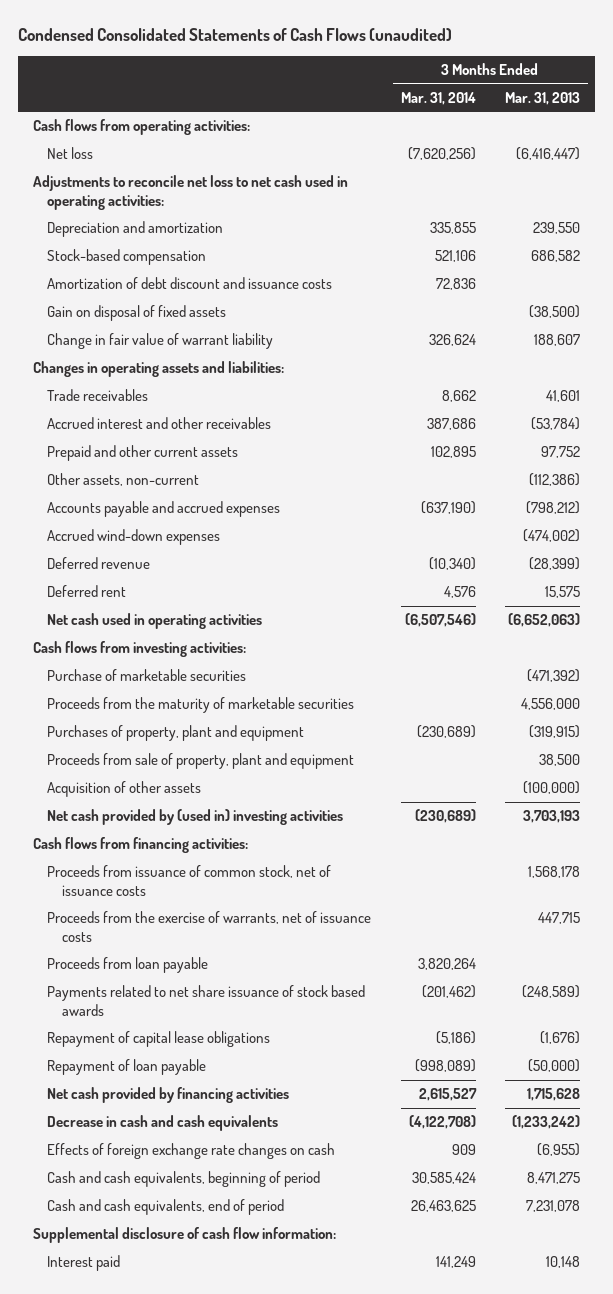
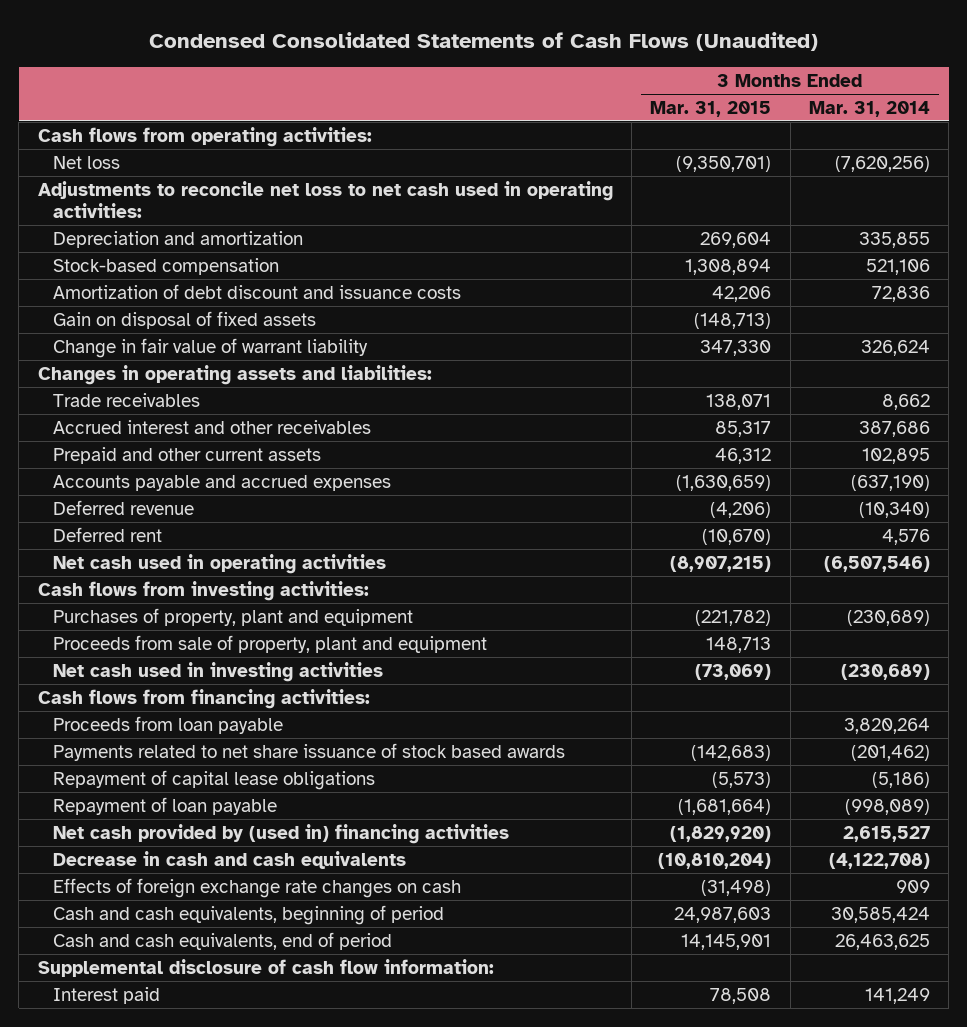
- Condensed Consolidated Statements of Cash Flows (unaudited)
+ Condensed Consolidated Statements of Cash Flows (Unaudited)
- | 3 Months Ended Mar. 31, 2014 | 3 Months Ended Mar. 31, 2013
+ | 3 Months Ended Mar. 31, 2015 | 3 Months Ended Mar. 31, 2014
- Other assets, non-current | | (112,386)
- Accrued wind-down expenses | | (474,002)
- Purchase of marketable securities | | (471,392)
- Proceeds from the maturity of marketable securities | | 4,556,000
- Acquisition of other assets | | (100,000)
- Net cash provided by (used in) investing activities | (230,689) | 3,703,193
+ Net cash used in investing activities | (73,069) | (230,689)
- Proceeds from issuance of common stock, net of issuance costs | | 1,568,178
- Proceeds from the exercise of warrants, net of issuance costs | | 447,715
- Net cash provided by financing activities | 2,615,527 | 1,715,628
+ Net cash provided by (used in) financing activities | (1,829,920) | 2,615,527

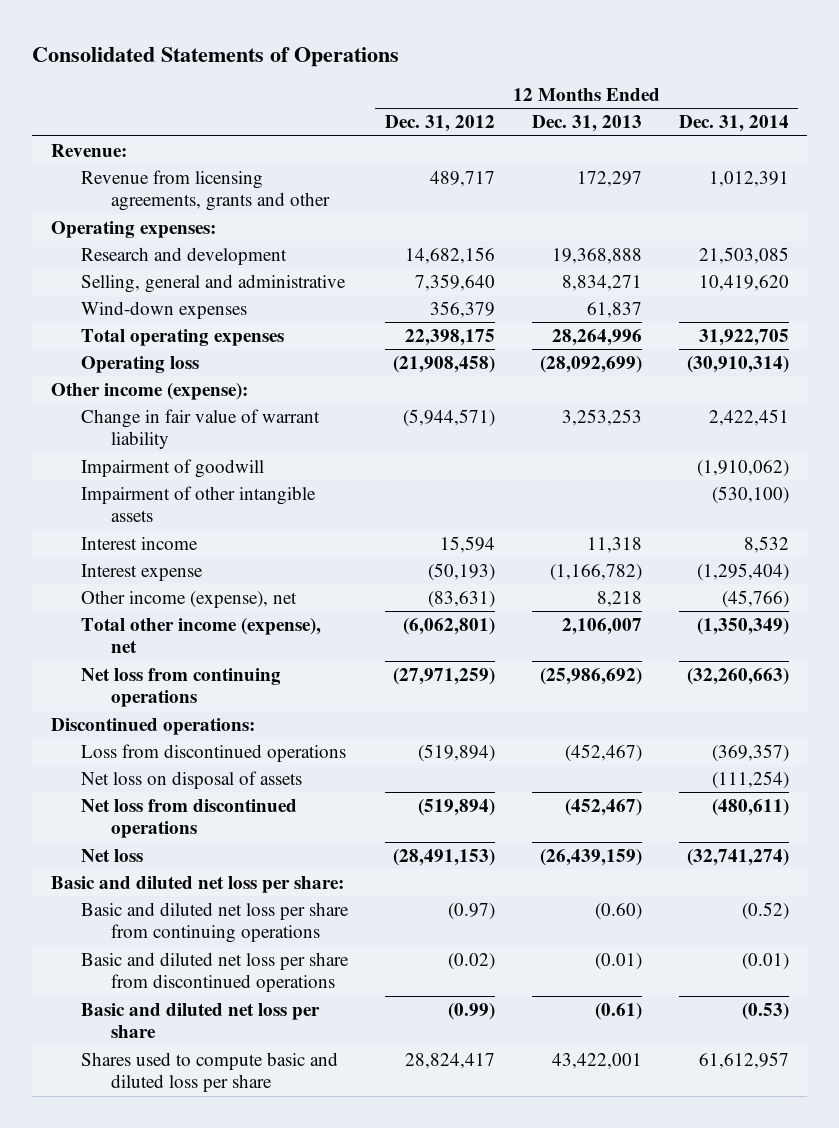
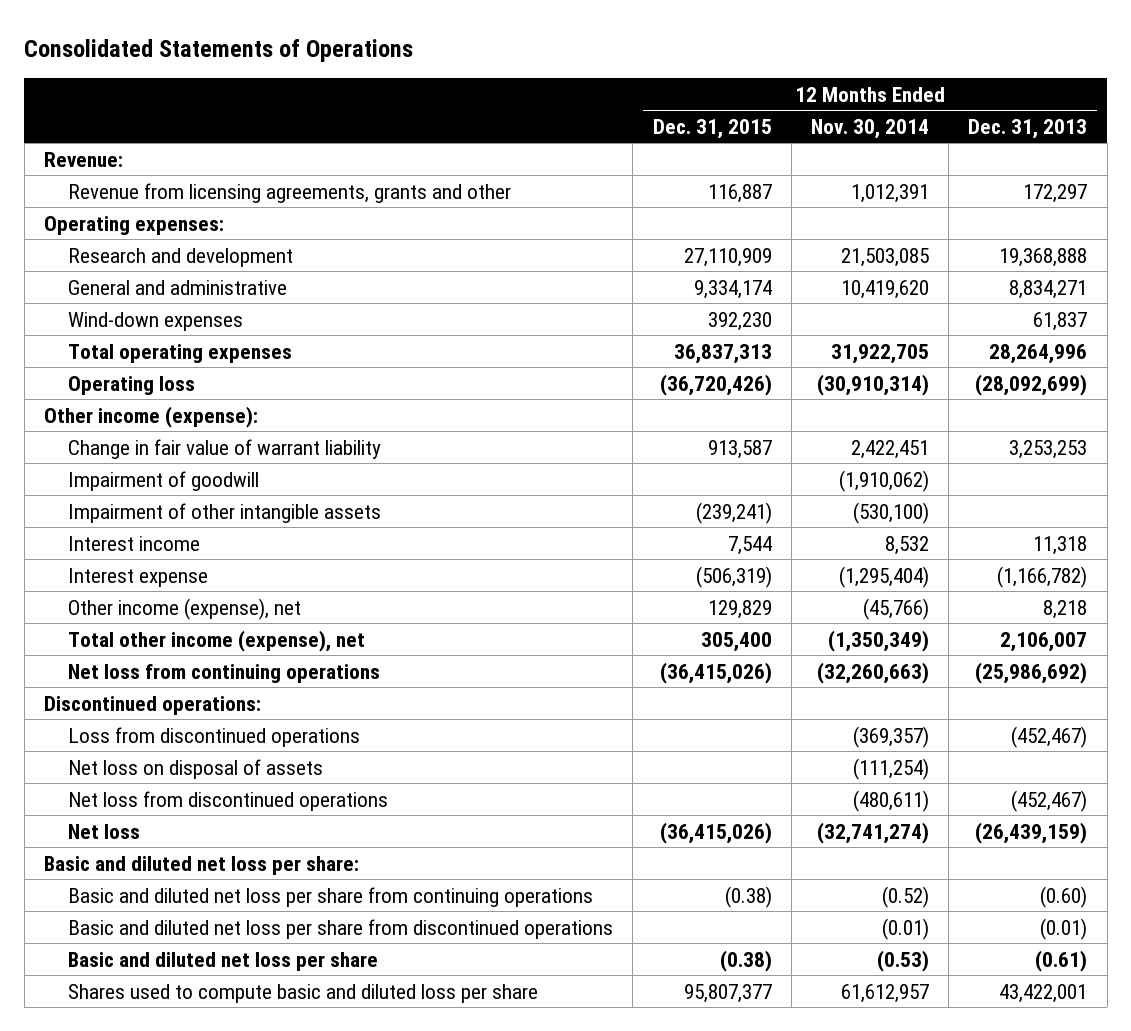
- | 12 Months Ended Dec. 31, 2012 | 12 Months Ended Dec. 31, 2013 | 12 Months Ended Dec. 31, 2014
+ | 12 Months Ended Dec. 31, 2015 | 12 Months Ended Nov. 30, 2014 | 12 Months Ended Dec. 31, 2013
- Selling, general and administrative | 7,359,640 | 8,834,271 | 10,419,620
+ General and administrative | 9,334,174 | 10,419,620 | 8,834,271

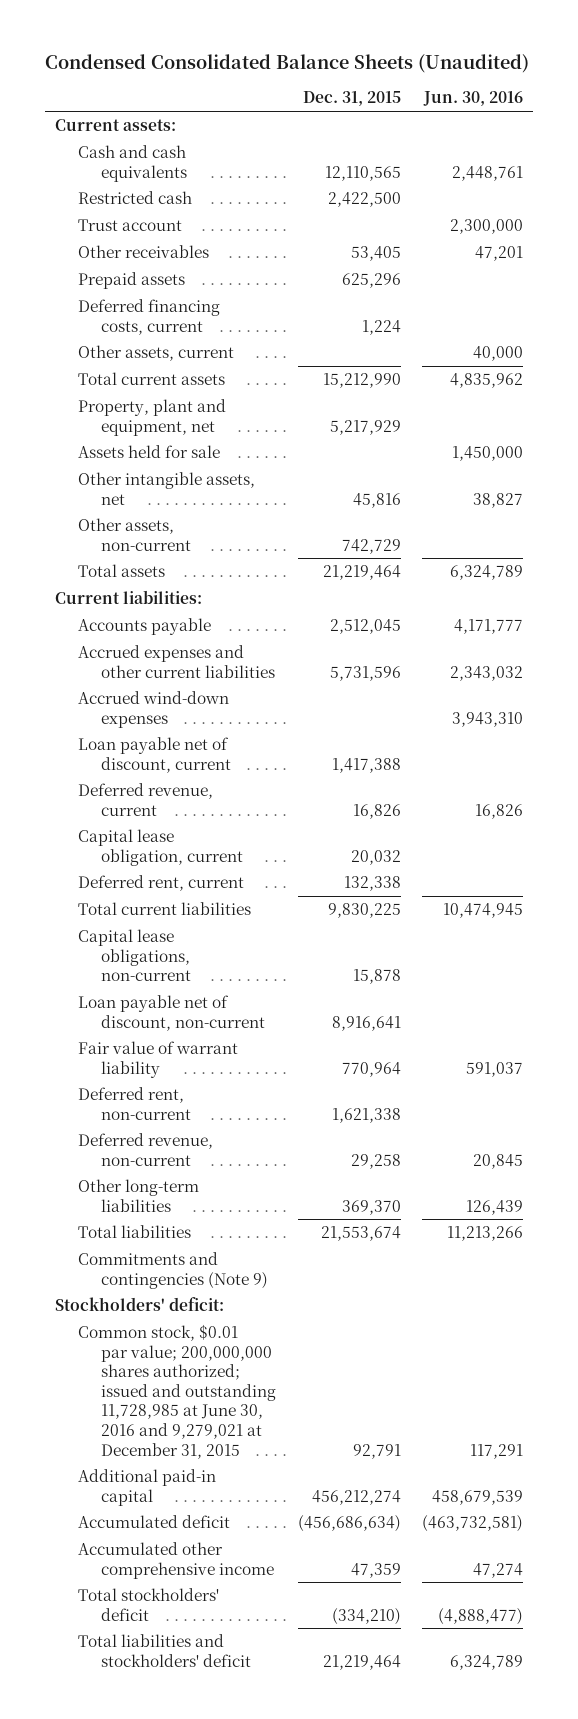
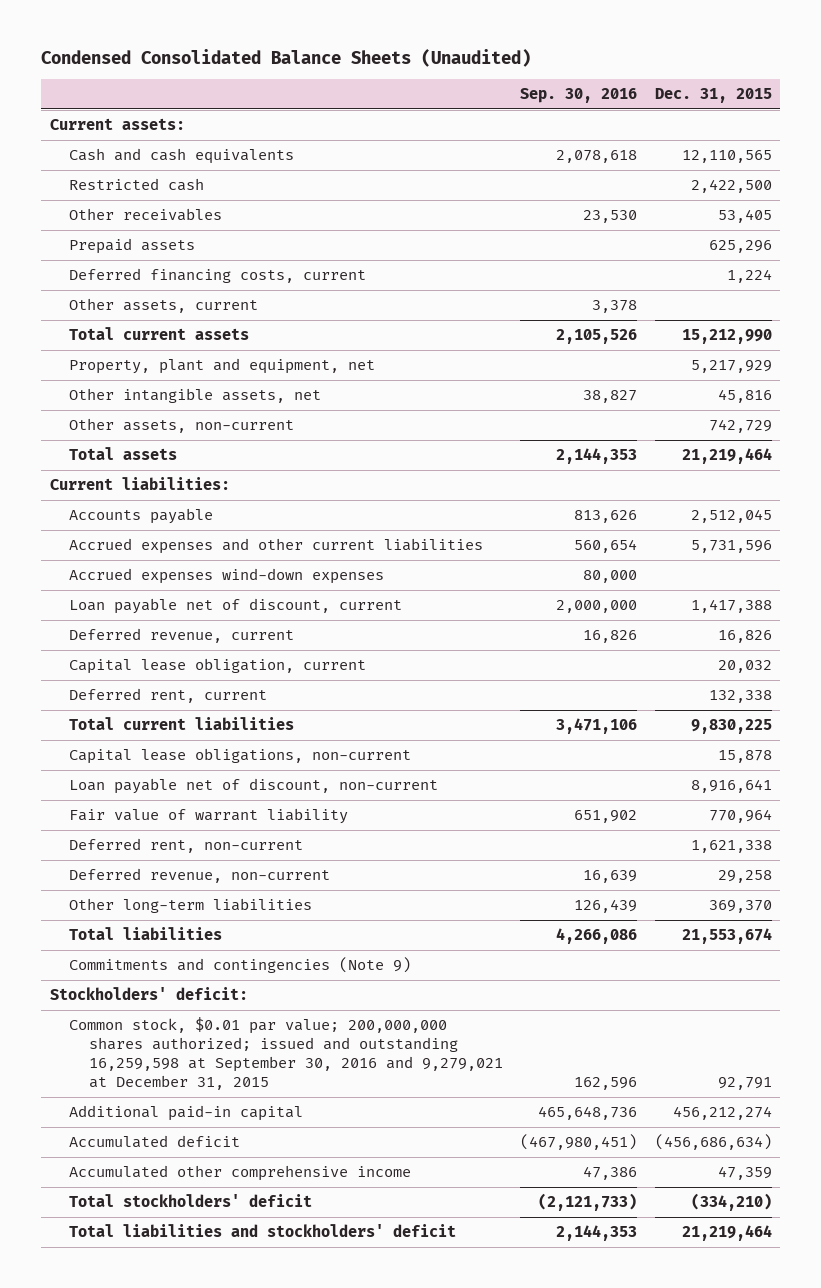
- | Dec. 31, 2015 | Jun. 30, 2016
+ | Sep. 30, 2016 | Dec. 31, 2015
- Trust account | | 2,300,000
- Assets held for sale | | 1,450,000
- Accrued wind-down expenses | | 3,943,310
+ Accrued expenses wind-down expenses | 80,000 |
- Common stock, $0.01 par value; 200,000,000 shares authorized; issued and outstanding 11,728,985 at June 30, 2016 and 9,279,021 at December 31, 2015 | 92,791 | 117,291
+ Common stock, $0.01 par value; 200,000,000 shares authorized; issued and outstanding 16,259,598 at September 30, 2016 and 9,279,021 at December 31, 2015 | 162,596 | 92,791

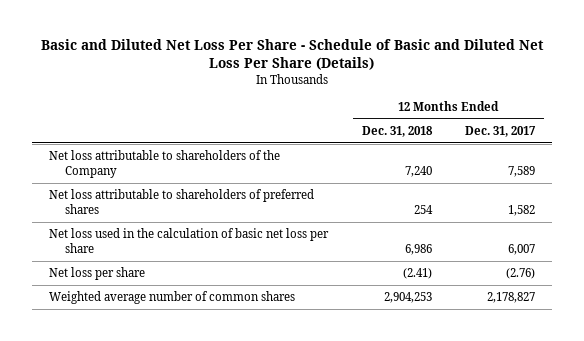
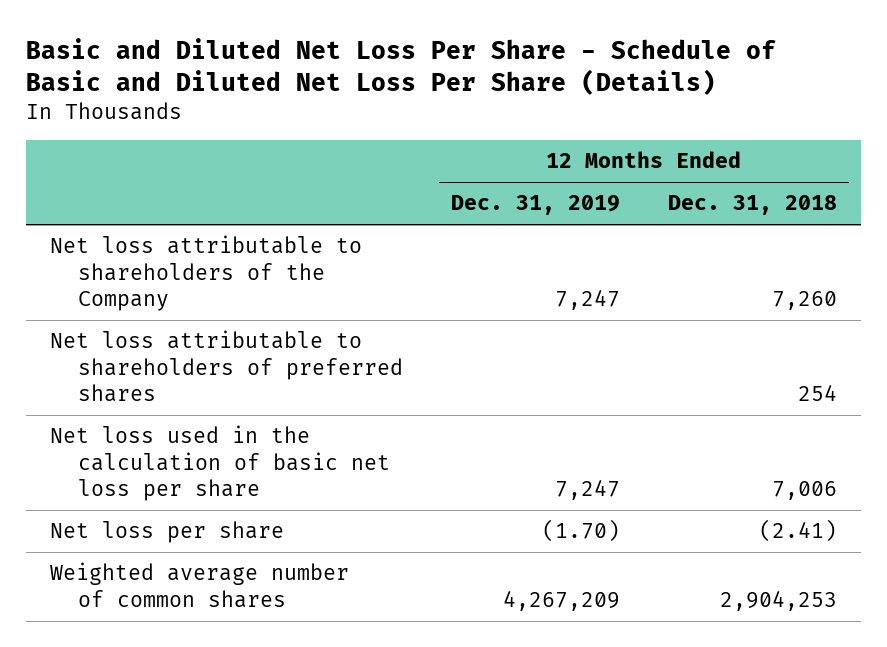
- | 12 Months Ended Dec. 31, 2018 | 12 Months Ended Dec. 31, 2017
+ | 12 Months Ended Dec. 31, 2019 | 12 Months Ended Dec. 31, 2018
- Net loss attributable to shareholders of the Company | 7,240 | 7,589
+ Net loss attributable to shareholders of the Company | 7,247 | 7,260
- Net loss used in the calculation of basic net loss per share | 6,986 | 6,007
+ Net loss used in the calculation of basic net loss per share | 7,247 | 7,006

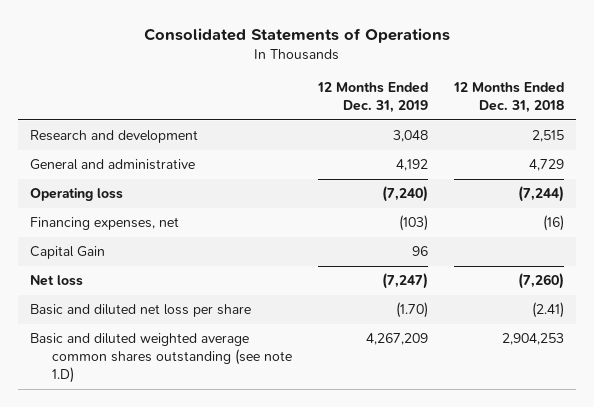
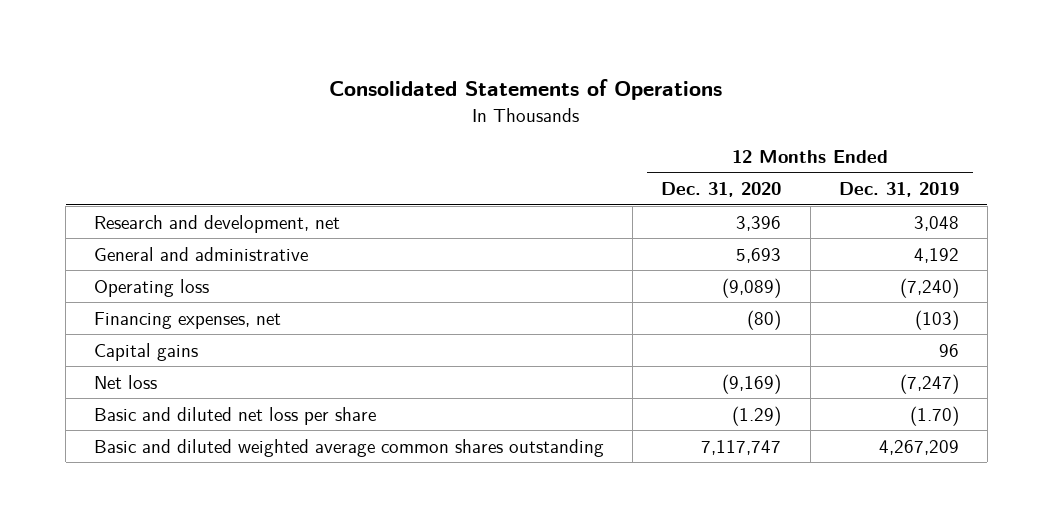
- | 12 Months Ended Dec. 31, 2019 | 12 Months Ended Dec. 31, 2018
+ | 12 Months Ended Dec. 31, 2020 | 12 Months Ended Dec. 31, 2019
- Research and development | 3,048 | 2,515
+ Research and development, net | 3,396 | 3,048
- Capital Gain | 96 |
+ Capital gains | | 96
- Basic and diluted weighted average common shares outstanding (see note 1.D) | 4,267,209 | 2,904,253
+ Basic and diluted weighted average common shares outstanding | 7,117,747 | 4,267,209

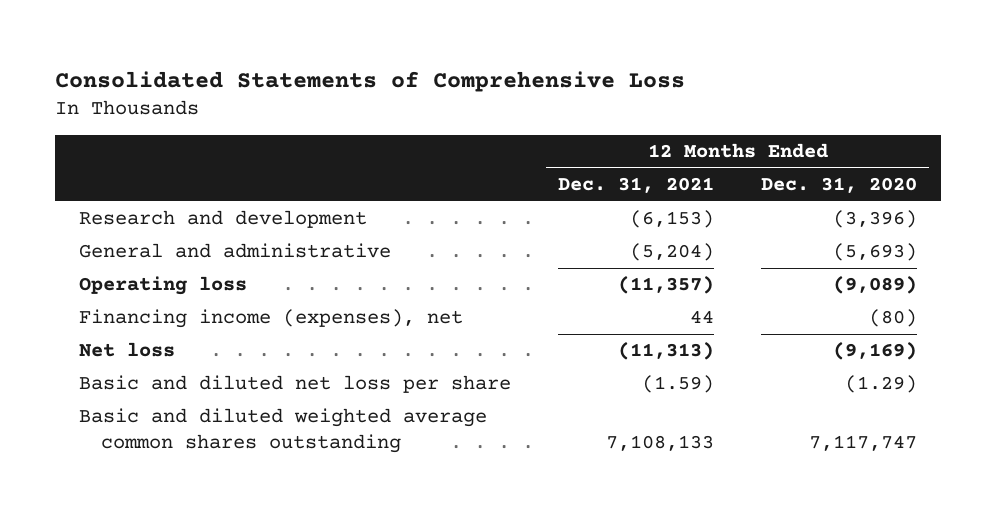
- Consolidated Statements of Operations
+ Consolidated Statements of Comprehensive Loss
- | 12 Months Ended Dec. 31, 2020 | 12 Months Ended Dec. 31, 2019
+ | 12 Months Ended Dec. 31, 2021 | 12 Months Ended Dec. 31, 2020
- Research and development, net | 3,396 | 3,048
- General and administrative | 5,693 | 4,192
+ Research and development | (6,153) | (3,396)
+ General and administrative | (5,204) | (5,693)
- Financing expenses, net | (80) | (103)
- Capital gains | | 96
+ Financing income (expenses), net | 44 | (80)

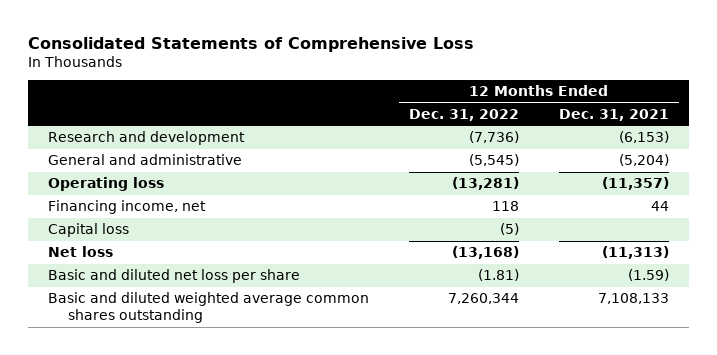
- | 12 Months Ended Dec. 31, 2021 | 12 Months Ended Dec. 31, 2020
+ | 12 Months Ended Dec. 31, 2022 | 12 Months Ended Dec. 31, 2021
- Financing income (expenses), net | 44 | (80)
+ Financing income, net | 118 | 44
+ Capital loss | (5) |

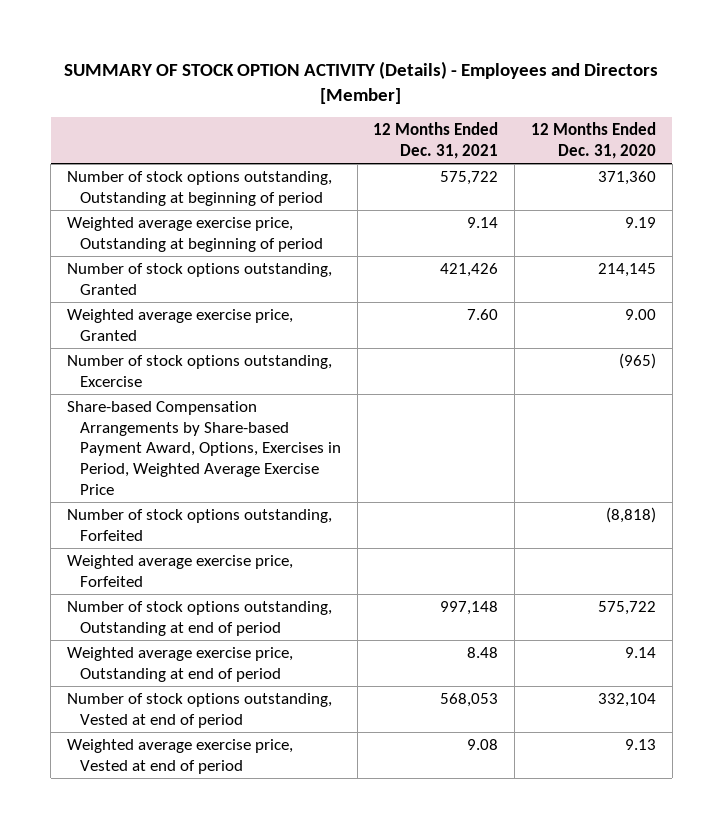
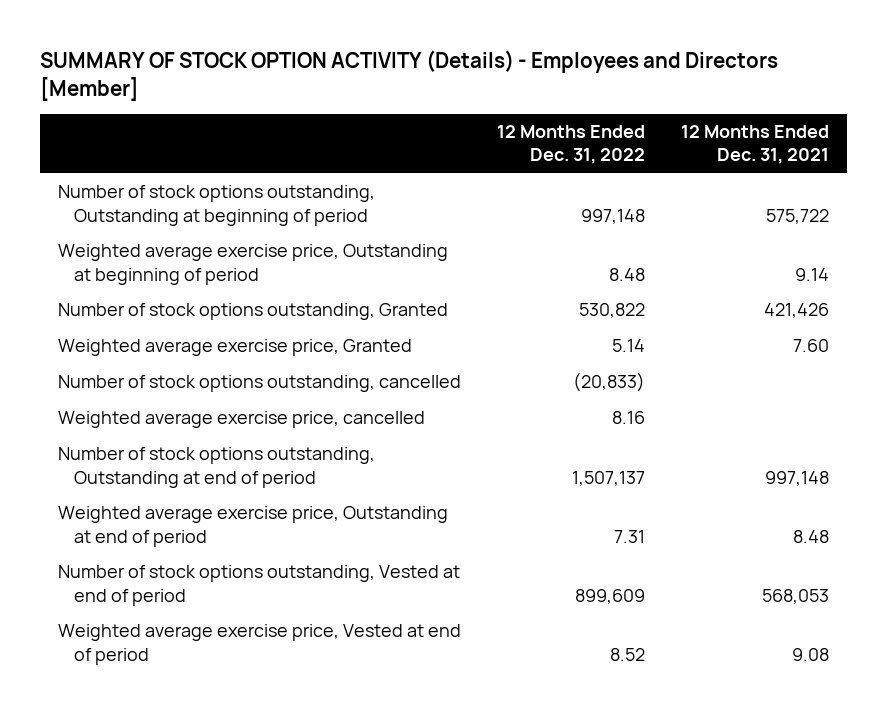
- | 12 Months Ended Dec. 31, 2021 | 12 Months Ended Dec. 31, 2020
+ | 12 Months Ended Dec. 31, 2022 | 12 Months Ended Dec. 31, 2021
- Number of stock options outstanding, Excercise | | (965)
- Share-based Compensation Arrangements by Share-based Payment Award, Options, Exercises in Period, Weighted Average Exercise Price
- Number of stock options outstanding, Forfeited | | (8,818)
- Weighted average exercise price, Forfeited
+ Number of stock options outstanding, cancelled | (20,833) |
+ Weighted average exercise price, cancelled | 8.16 |

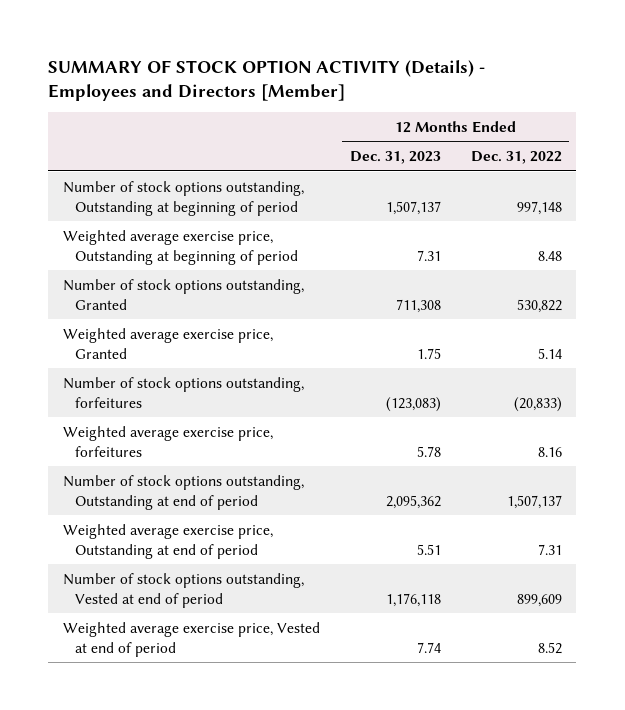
- | 12 Months Ended Dec. 31, 2022 | 12 Months Ended Dec. 31, 2021
+ | 12 Months Ended Dec. 31, 2023 | 12 Months Ended Dec. 31, 2022
- Number of stock options outstanding, cancelled | (20,833) |
- Weighted average exercise price, cancelled | 8.16 |
+ Number of stock options outstanding, forfeitures | (123,083) | (20,833)
+ Weighted average exercise price, forfeitures | 5.78 | 8.16

